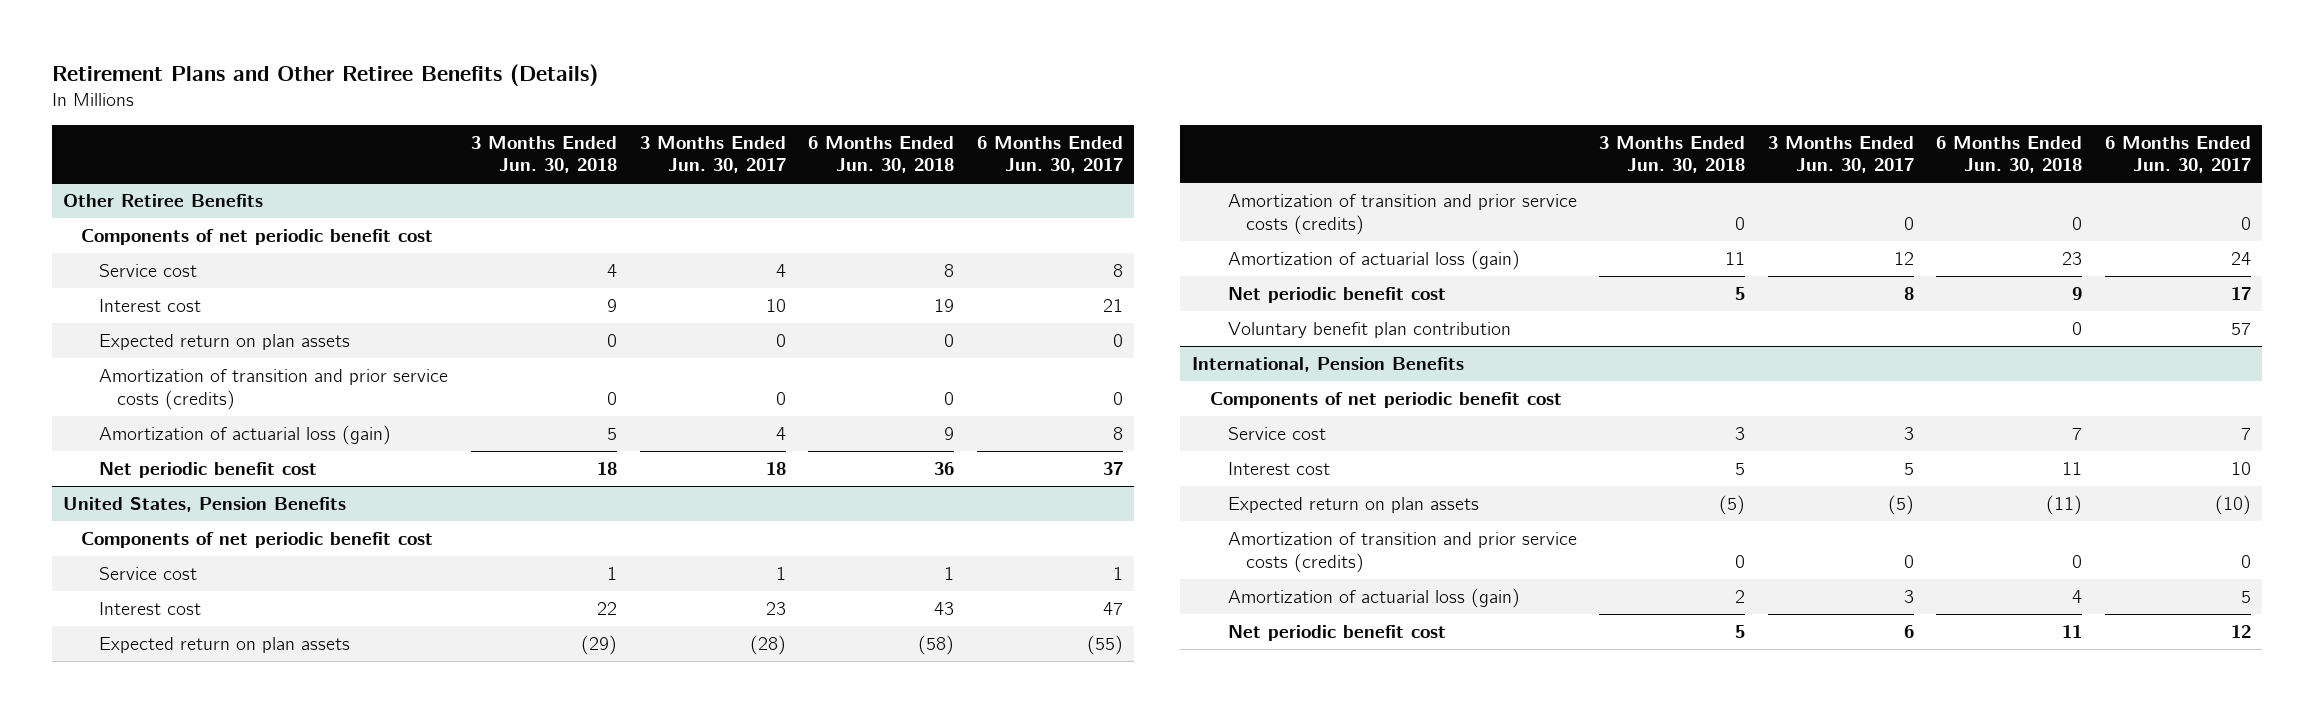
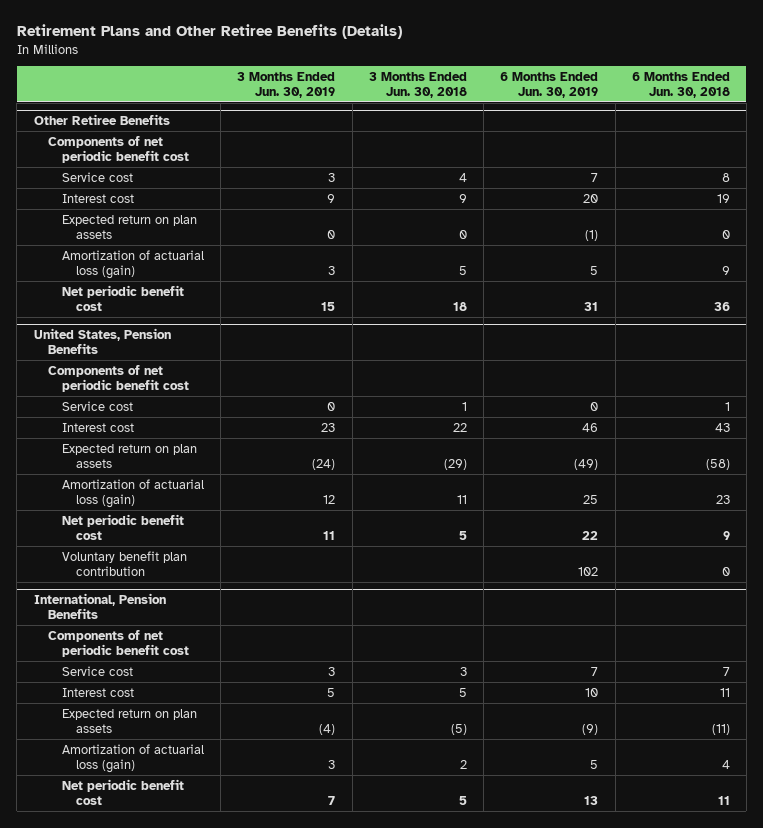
- | 3 Months Ended Jun. 30, 2018 | 3 Months Ended Jun. 30, 2017 | 6 Months Ended Jun. 30, 2018 | 6 Months Ended Jun. 30, 2017
+ | 3 Months Ended Jun. 30, 2019 | 3 Months Ended Jun. 30, 2018 | 6 Months Ended Jun. 30, 2019 | 6 Months Ended Jun. 30, 2018
@ Other Retiree Benefits
- Amortization of transition and prior service costs (credits) | 0 | 0 | 0 | 0
@ United States, Pension Benefits
- Amortization of transition and prior service costs (credits) | 0 | 0 | 0 | 0
@ International, Pension Benefits
- Amortization of transition and prior service costs (credits) | 0 | 0 | 0 | 0

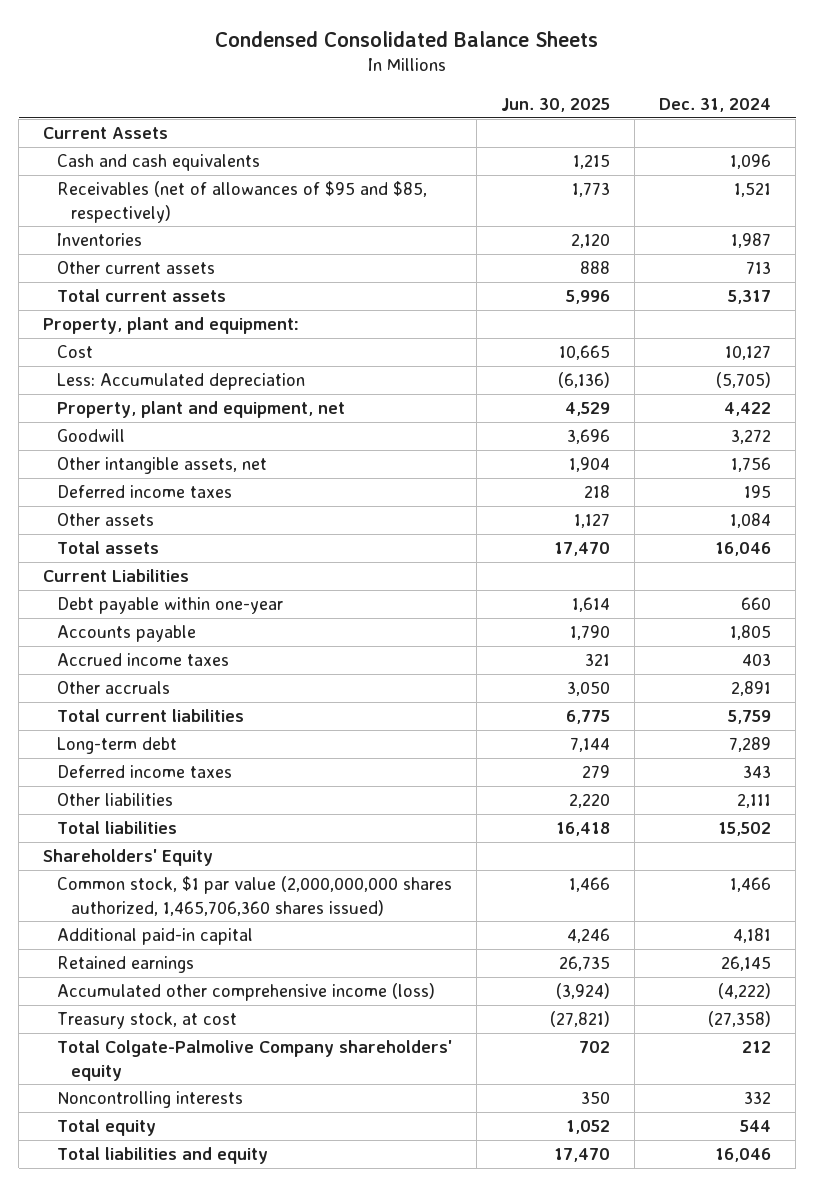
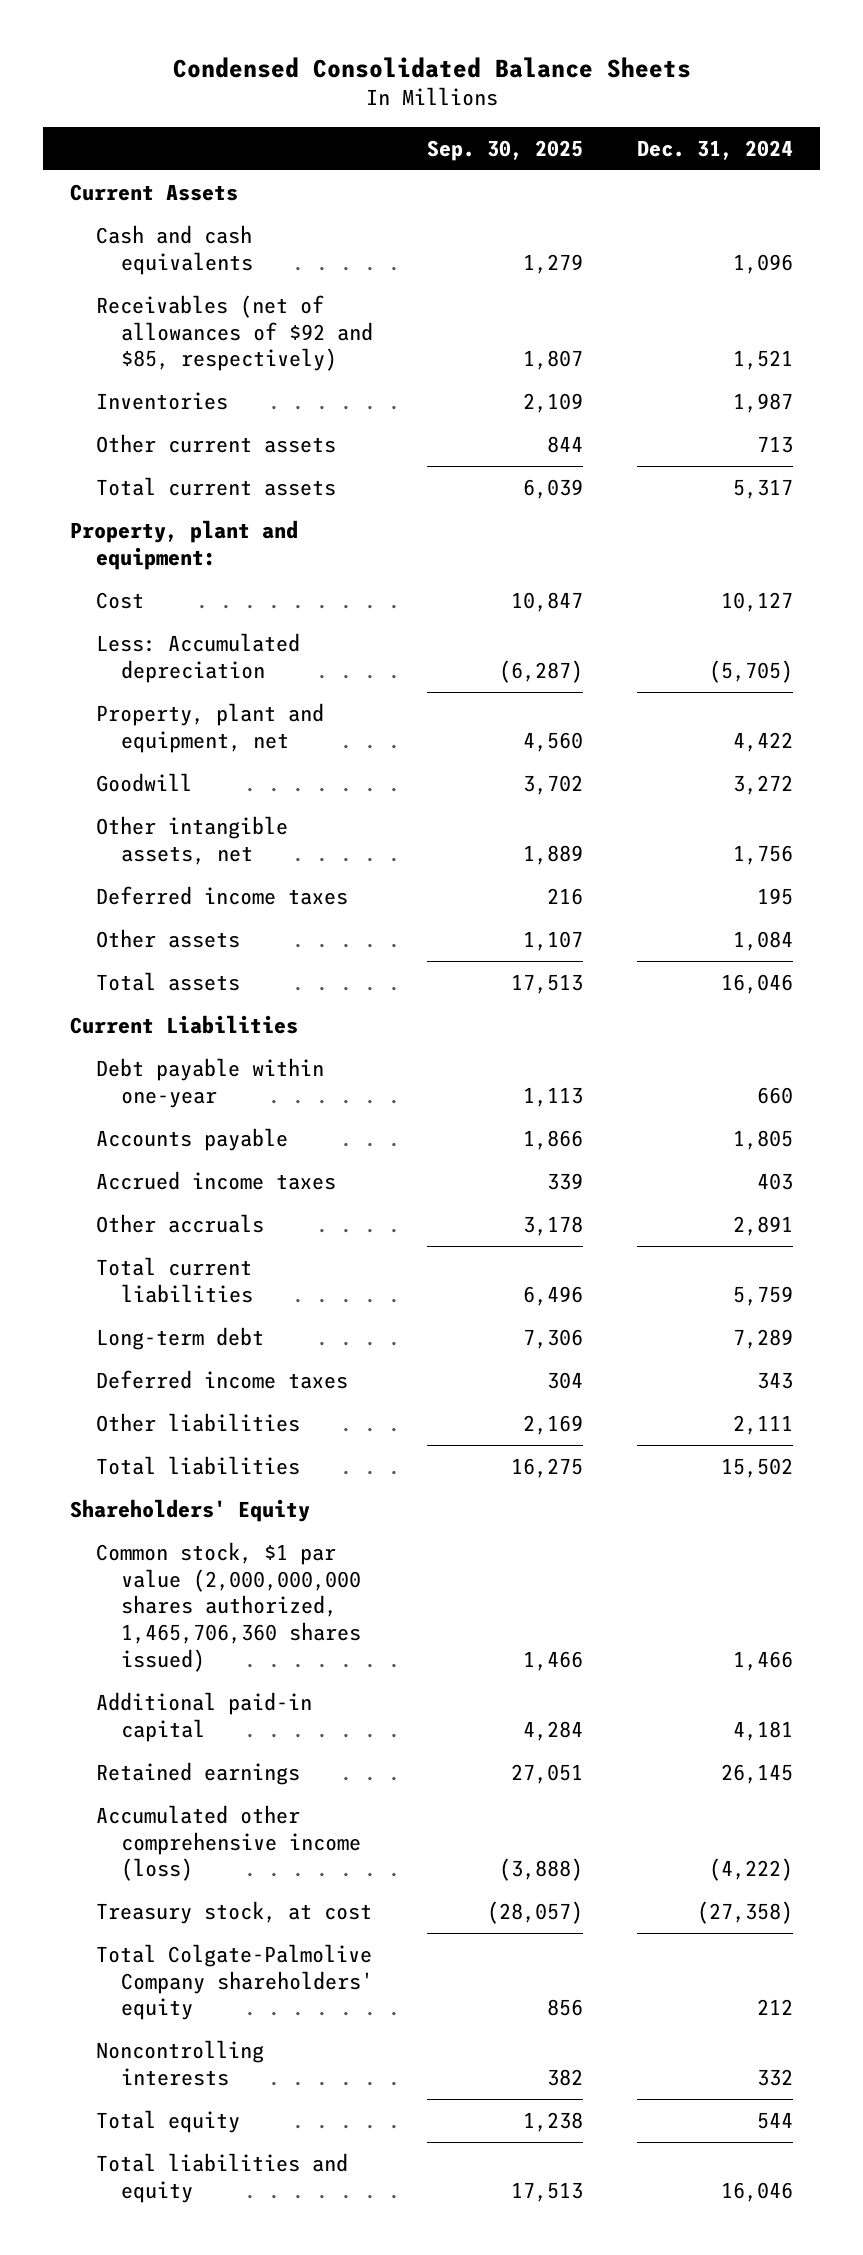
- | Jun. 30, 2025 | Dec. 31, 2024
+ | Sep. 30, 2025 | Dec. 31, 2024
- Receivables (net of allowances of $95 and $85, respectively) | 1,773 | 1,521
+ Receivables (net of allowances of $92 and $85, respectively) | 1,807 | 1,521

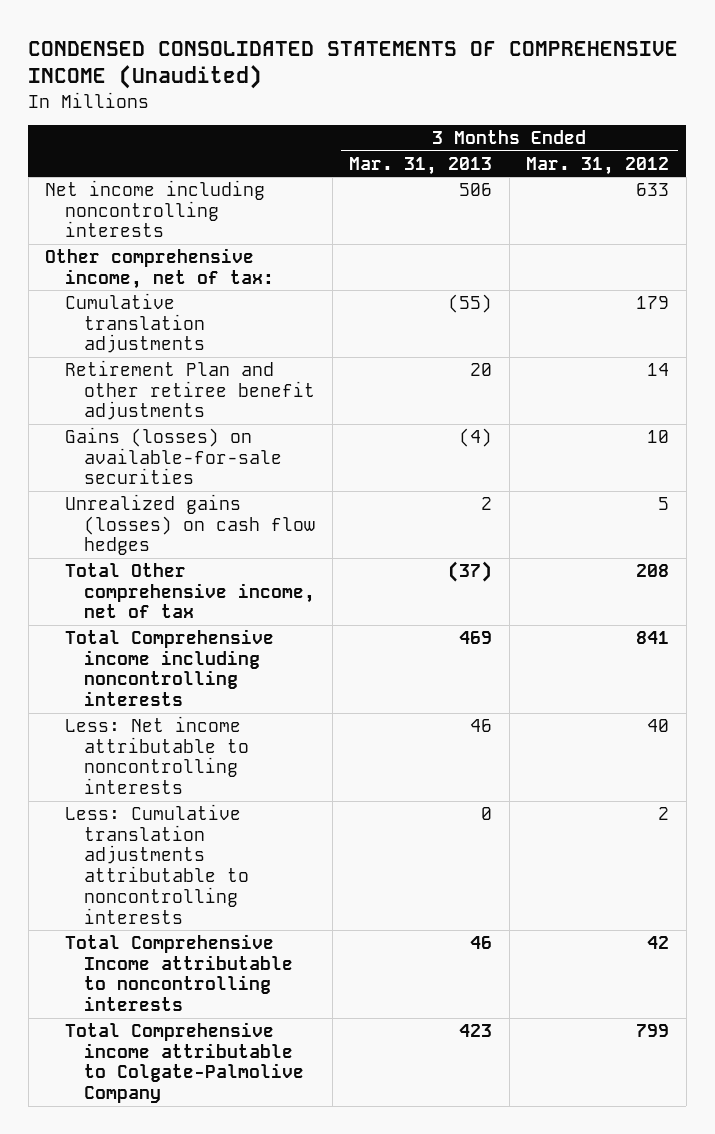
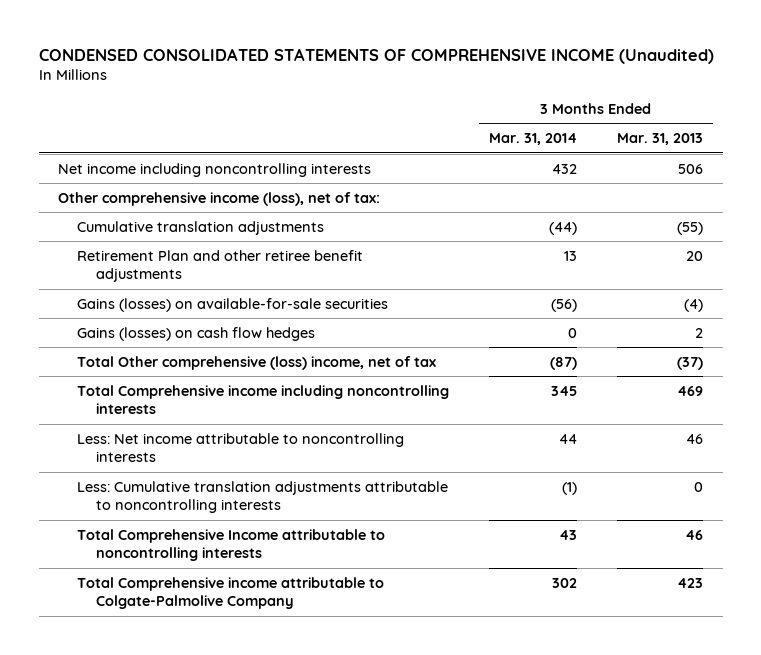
- | 3 Months Ended Mar. 31, 2013 | 3 Months Ended Mar. 31, 2012
+ | 3 Months Ended Mar. 31, 2014 | 3 Months Ended Mar. 31, 2013
- Other comprehensive income, net of tax:
+ Other comprehensive income (loss), net of tax:
- Unrealized gains (losses) on cash flow hedges | 2 | 5
- Total Other comprehensive income, net of tax | (37) | 208
+ Gains (losses) on cash flow hedges | 0 | 2
+ Total Other comprehensive (loss) income, net of tax | (87) | (37)

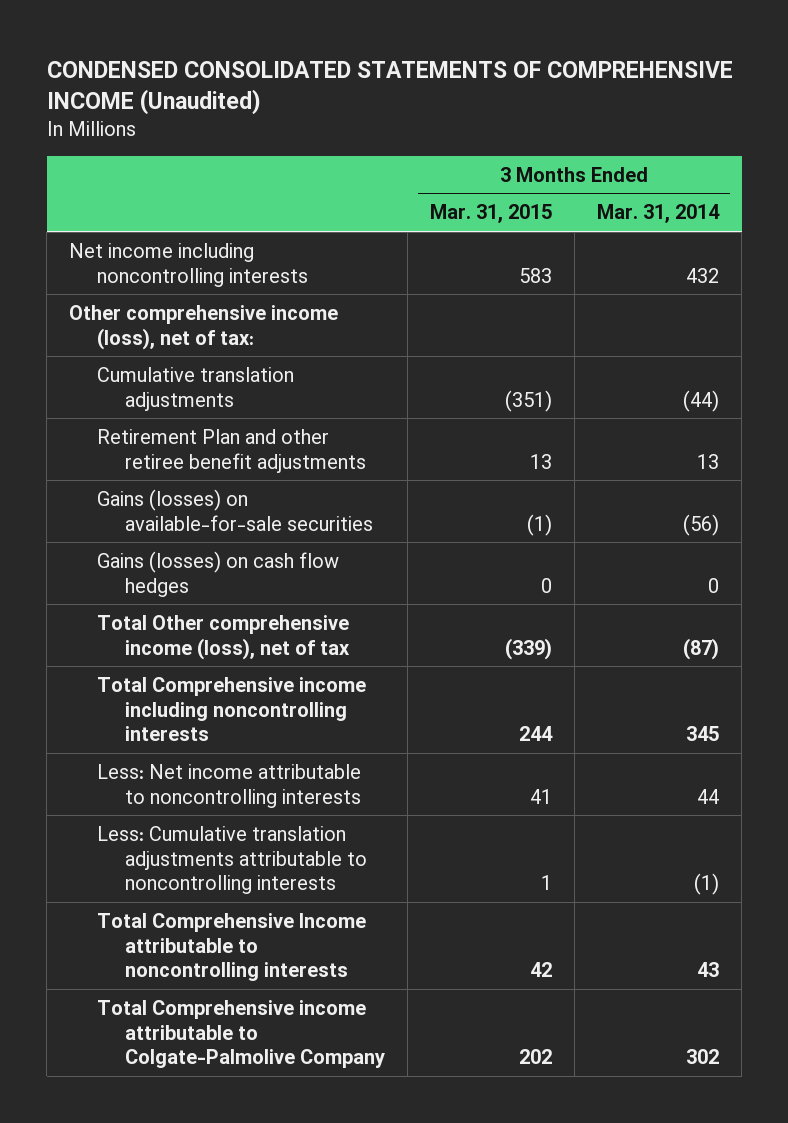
- | 3 Months Ended Mar. 31, 2014 | 3 Months Ended Mar. 31, 2013
+ | 3 Months Ended Mar. 31, 2015 | 3 Months Ended Mar. 31, 2014
- Total Other comprehensive (loss) income, net of tax | (87) | (37)
+ Total Other comprehensive income (loss), net of tax | (339) | (87)

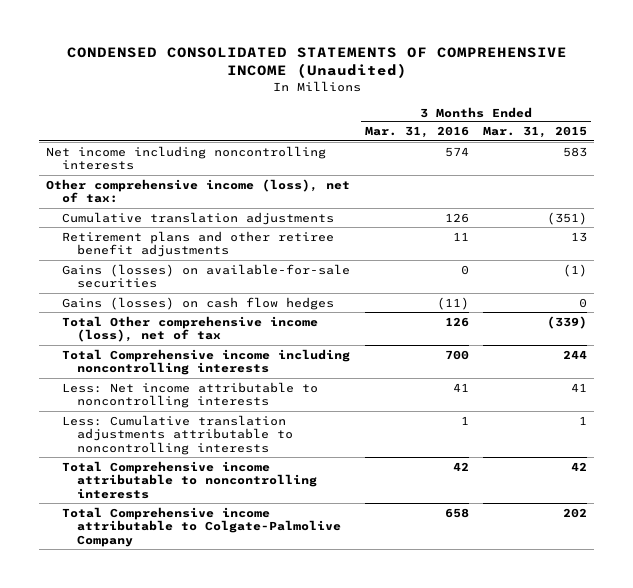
- | 3 Months Ended Mar. 31, 2015 | 3 Months Ended Mar. 31, 2014
+ | 3 Months Ended Mar. 31, 2016 | 3 Months Ended Mar. 31, 2015
- Retirement Plan and other retiree benefit adjustments | 13 | 13
+ Retirement plans and other retiree benefit adjustments | 11 | 13
- Total Comprehensive Income attributable to noncontrolling interests | 42 | 43
+ Total Comprehensive income attributable to noncontrolling interests | 42 | 42

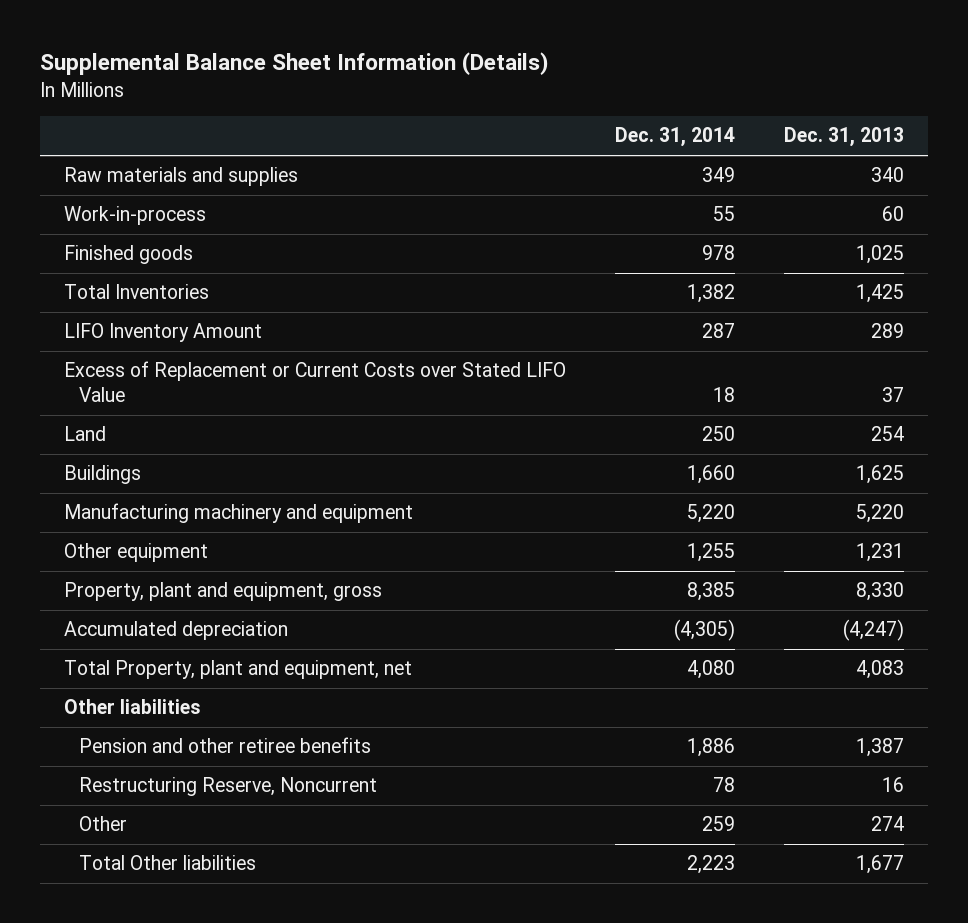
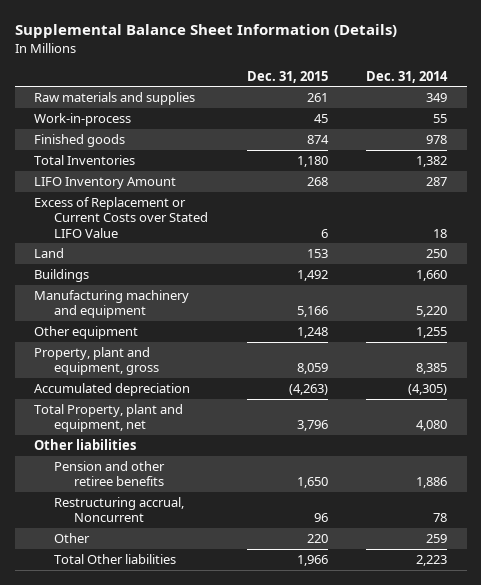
- | Dec. 31, 2014 | Dec. 31, 2013
+ | Dec. 31, 2015 | Dec. 31, 2014
- Restructuring Reserve, Noncurrent | 78 | 16
+ Restructuring accrual, Noncurrent | 96 | 78

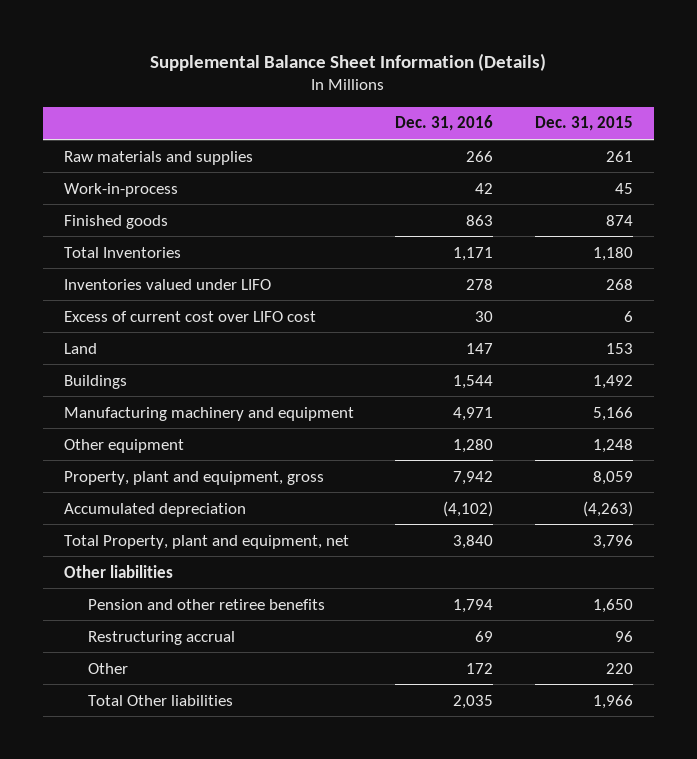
- | Dec. 31, 2015 | Dec. 31, 2014
+ | Dec. 31, 2016 | Dec. 31, 2015
- LIFO Inventory Amount | 268 | 287
- Excess of Replacement or Current Costs over Stated LIFO Value | 6 | 18
+ Inventories valued under LIFO | 278 | 268
+ Excess of current cost over LIFO cost | 30 | 6
- Restructuring accrual, Noncurrent | 96 | 78
+ Restructuring accrual | 69 | 96

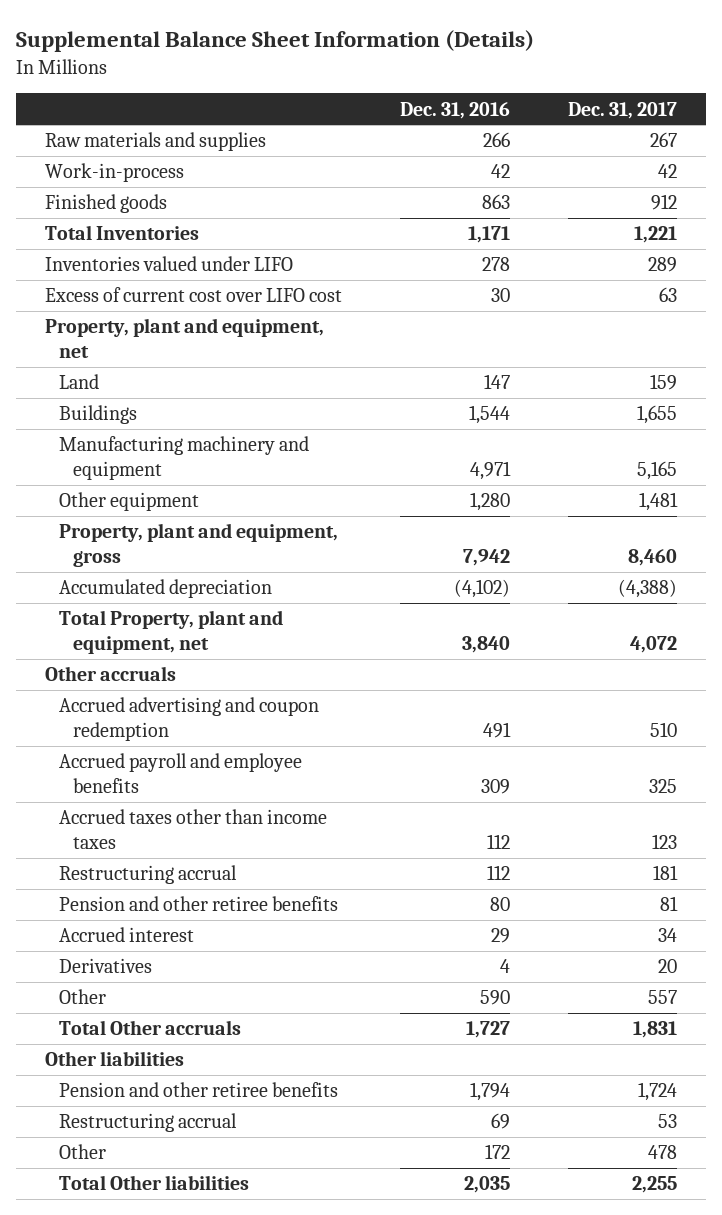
- | Dec. 31, 2016 | Dec. 31, 2015
+ | Dec. 31, 2016 | Dec. 31, 2017
+ Property, plant and equipment, net
+ Other accruals
+ Accrued advertising and coupon redemption | 491 | 510
+ Accrued payroll and employee benefits | 309 | 325
+ Accrued taxes other than income taxes | 112 | 123
+ Restructuring accrual | 112 | 181
+ Pension and other retiree benefits | 80 | 81
+ Accrued interest | 29 | 34
+ Derivatives | 4 | 20
+ Other | 590 | 557
+ Total Other accruals | 1,727 | 1,831

